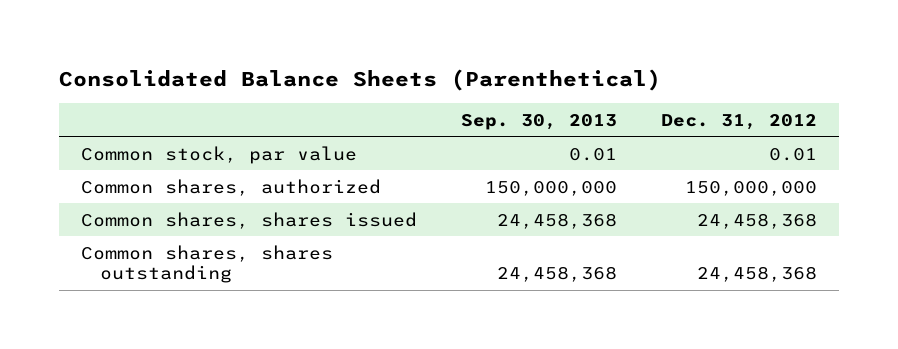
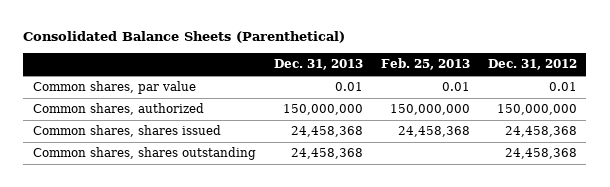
- | Sep. 30, 2013 | Dec. 31, 2012
+ | Dec. 31, 2013 | Feb. 25, 2013 | Dec. 31, 2012
- Common stock, par value | 0.01 | 0.01
+ Common shares, par value | 0.01 | 0.01 | 0.01

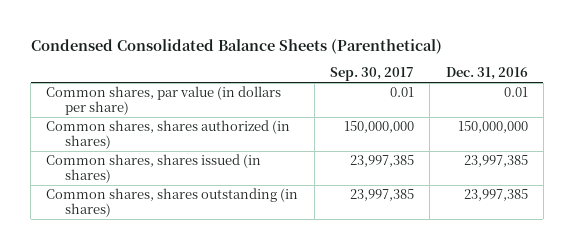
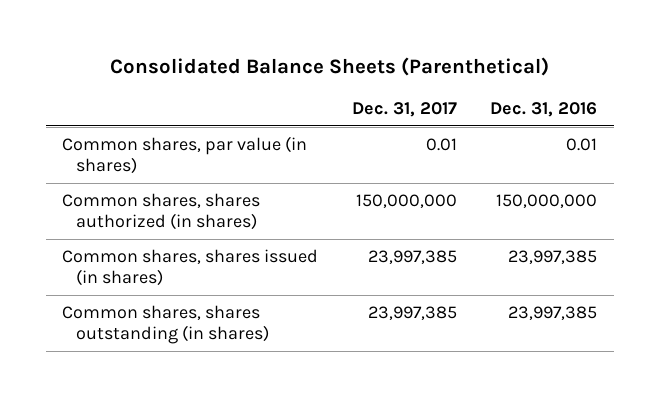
- Condensed Consolidated Balance Sheets (Parenthetical)
+ Consolidated Balance Sheets (Parenthetical)
- | Sep. 30, 2017 | Dec. 31, 2016
+ | Dec. 31, 2017 | Dec. 31, 2016
- Common shares, par value (in dollars per share) | 0.01 | 0.01
+ Common shares, par value (in shares) | 0.01 | 0.01

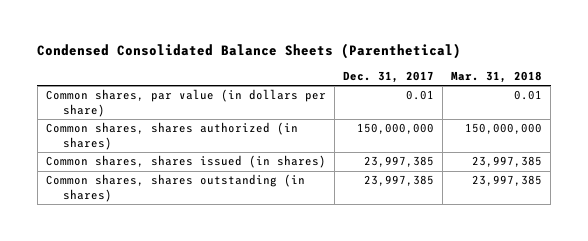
- Consolidated Balance Sheets (Parenthetical)
+ Condensed Consolidated Balance Sheets (Parenthetical)
- | Dec. 31, 2017 | Dec. 31, 2016
+ | Dec. 31, 2017 | Mar. 31, 2018
- Common shares, par value (in shares) | 0.01 | 0.01
+ Common shares, par value (in dollars per share) | 0.01 | 0.01

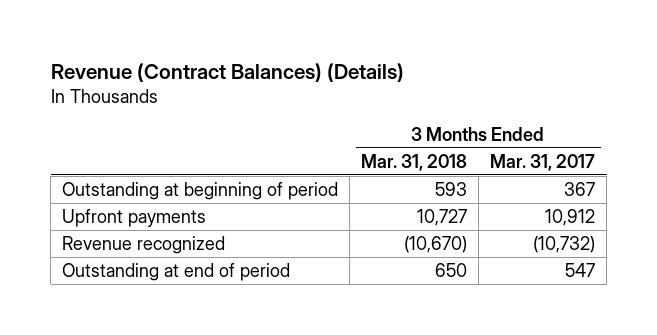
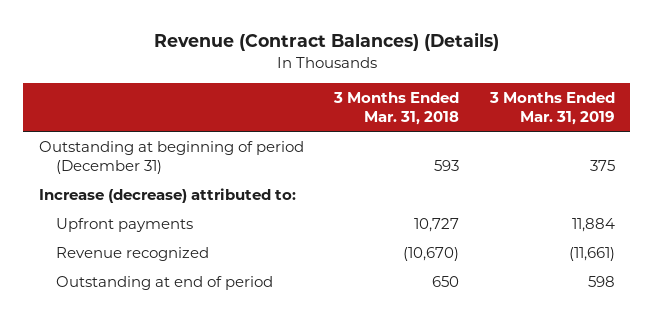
- | 3 Months Ended Mar. 31, 2018 | 3 Months Ended Mar. 31, 2017
+ | 3 Months Ended Mar. 31, 2018 | 3 Months Ended Mar. 31, 2019
- Outstanding at beginning of period | 593 | 367
+ Outstanding at beginning of period (December 31) | 593 | 375
+ Increase (decrease) attributed to:

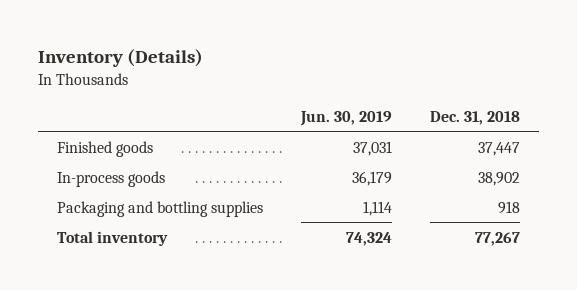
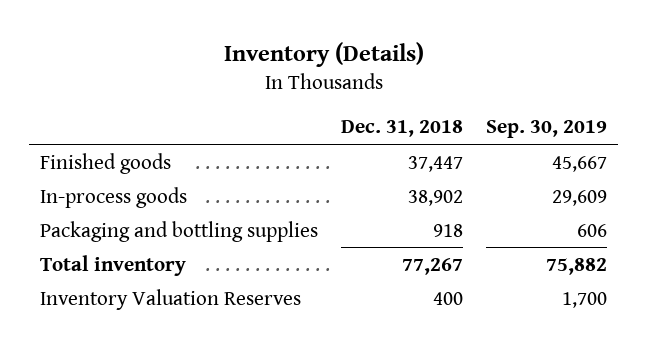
- | Jun. 30, 2019 | Dec. 31, 2018
+ | Dec. 31, 2018 | Sep. 30, 2019
+ Inventory Valuation Reserves | 400 | 1,700

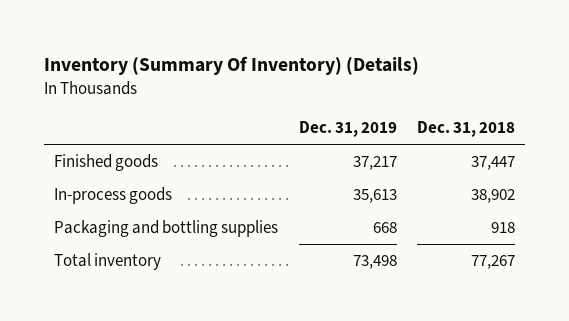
- Inventory (Details)
+ Inventory (Summary Of Inventory) (Details)
- | Dec. 31, 2018 | Sep. 30, 2019
+ | Dec. 31, 2019 | Dec. 31, 2018
- Inventory Valuation Reserves | 400 | 1,700

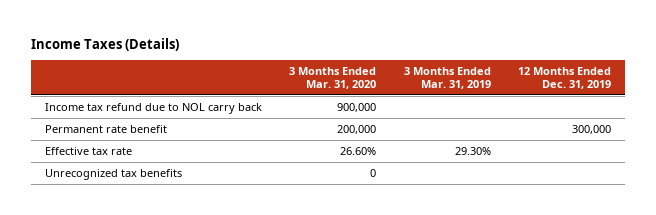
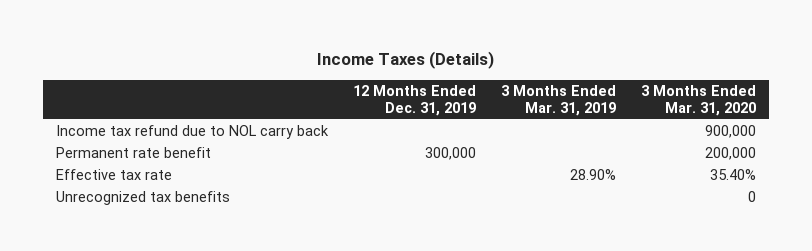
- | 3 Months Ended Mar. 31, 2020 | 3 Months Ended Mar. 31, 2019 | 12 Months Ended Dec. 31, 2019
+ | 12 Months Ended Dec. 31, 2019 | 3 Months Ended Mar. 31, 2019 | 3 Months Ended Mar. 31, 2020
- Effective tax rate | 26.60% | 29.30% |
+ Effective tax rate | | 28.90% | 35.40%

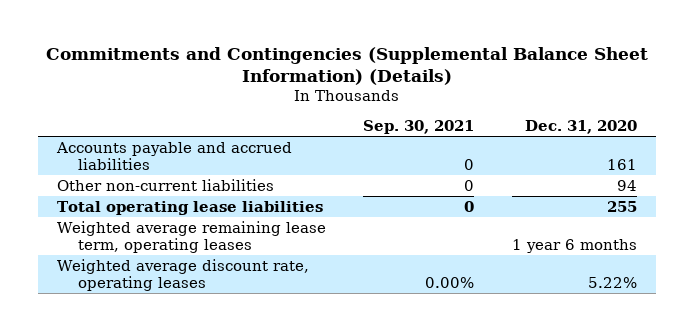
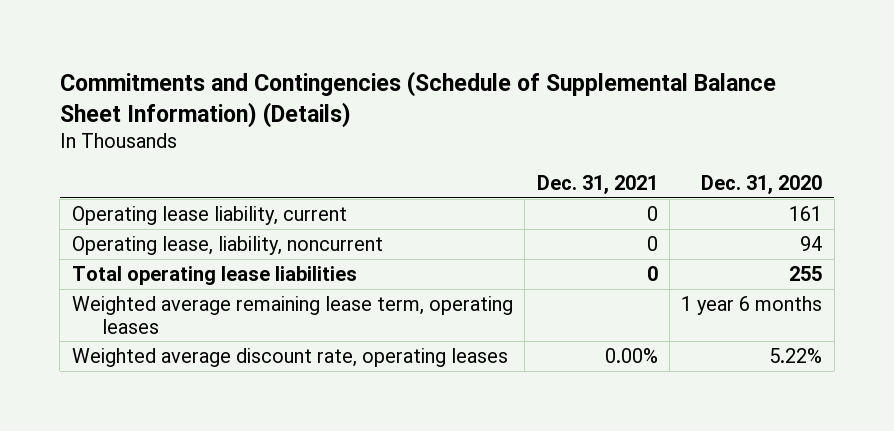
- Commitments and Contingencies (Supplemental Balance Sheet Information) (Details)
+ Commitments and Contingencies (Schedule of Supplemental Balance Sheet Information) (Details)
- | Sep. 30, 2021 | Dec. 31, 2020
+ | Dec. 31, 2021 | Dec. 31, 2020
- Accounts payable and accrued liabilities | 0 | 161
- Other non-current liabilities | 0 | 94
+ Operating lease liability, current | 0 | 161
+ Operating lease, liability, noncurrent | 0 | 94

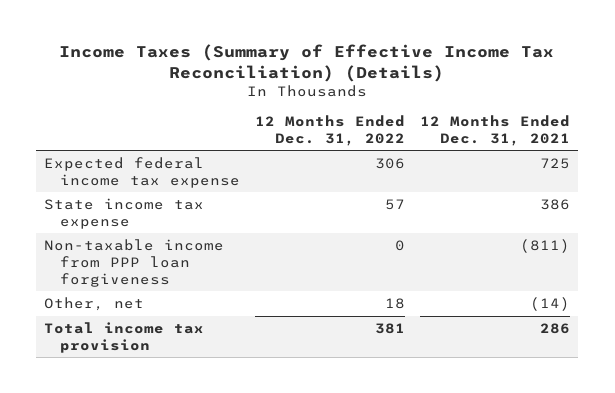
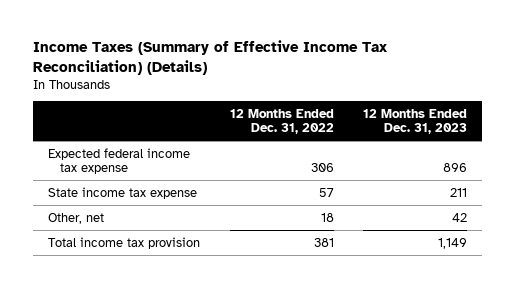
- | 12 Months Ended Dec. 31, 2022 | 12 Months Ended Dec. 31, 2021
+ | 12 Months Ended Dec. 31, 2022 | 12 Months Ended Dec. 31, 2023
- Non-taxable income from PPP loan forgiveness | 0 | (811)

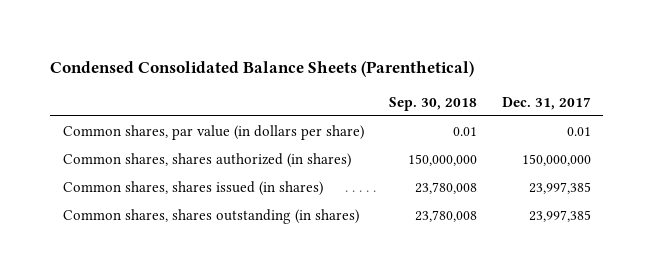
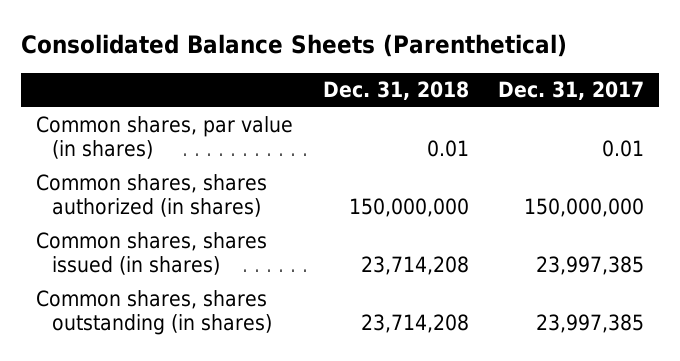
- Condensed Consolidated Balance Sheets (Parenthetical)
+ Consolidated Balance Sheets (Parenthetical)
- | Sep. 30, 2018 | Dec. 31, 2017
+ | Dec. 31, 2018 | Dec. 31, 2017
- Common shares, par value (in dollars per share) | 0.01 | 0.01
+ Common shares, par value (in shares) | 0.01 | 0.01

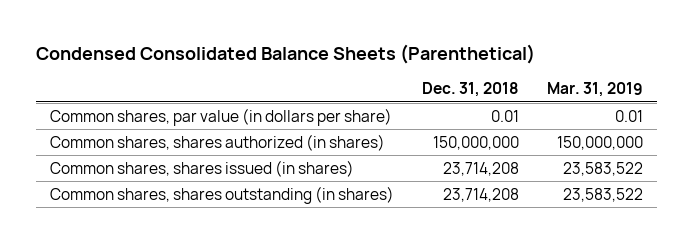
- Consolidated Balance Sheets (Parenthetical)
+ Condensed Consolidated Balance Sheets (Parenthetical)
- | Dec. 31, 2018 | Dec. 31, 2017
+ | Dec. 31, 2018 | Mar. 31, 2019
- Common shares, par value (in shares) | 0.01 | 0.01
+ Common shares, par value (in dollars per share) | 0.01 | 0.01

